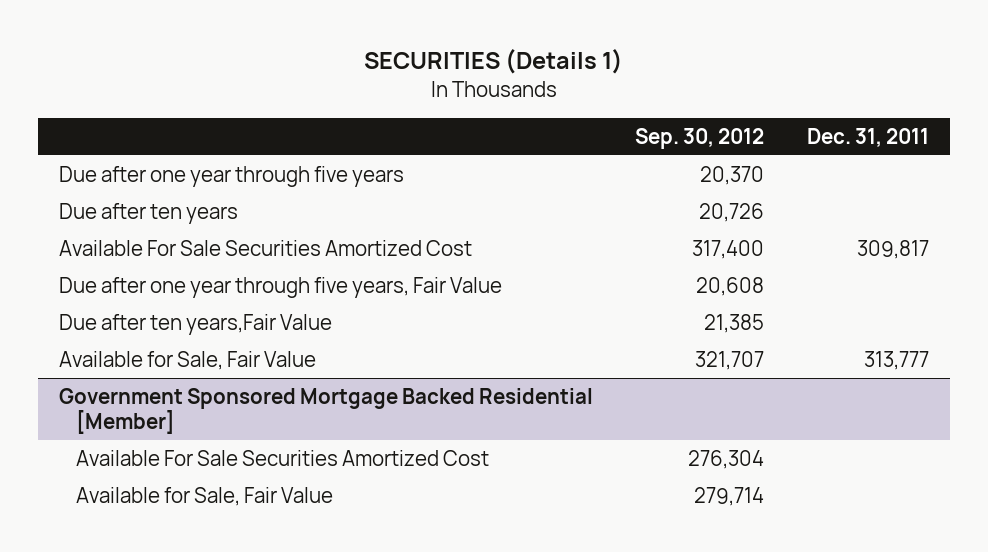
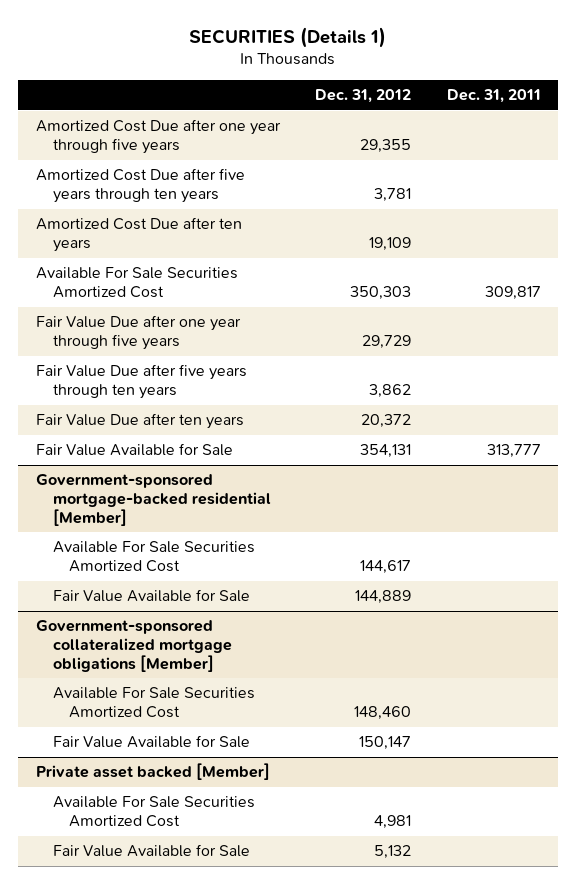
- | Sep. 30, 2012 | Dec. 31, 2011
+ | Dec. 31, 2012 | Dec. 31, 2011
- Due after one year through five years | 20,370 |
- Due after ten years | 20,726 |
+ Amortized Cost Due after one year through five years | 29,355 |
+ Amortized Cost Due after five years through ten years | 3,781 |
+ Amortized Cost Due after ten years | 19,109 |
- Due after one year through five years, Fair Value | 20,608 |
- Due after ten years,Fair Value | 21,385 |
- Available for Sale, Fair Value | 321,707 | 313,777
- Government Sponsored Mortgage Backed Residential [Member]
+ Fair Value Due after one year through five years | 29,729 |
+ Fair Value Due after five years through ten years | 3,862 |
+ Fair Value Due after ten years | 20,372 |
+ Fair Value Available for Sale | 354,131 | 313,777
+ Government-sponsored mortgage-backed residential [Member]
- Available for Sale, Fair Value | 279,714 |
+ Fair Value Available for Sale | 144,889 |
+ Government-sponsored collateralized mortgage obligations [Member]
+ Available For Sale Securities Amortized Cost | 148,460 |
+ Fair Value Available for Sale | 150,147 |
+ Private asset backed [Member]
+ Available For Sale Securities Amortized Cost | 4,981 |
+ Fair Value Available for Sale | 5,132 |

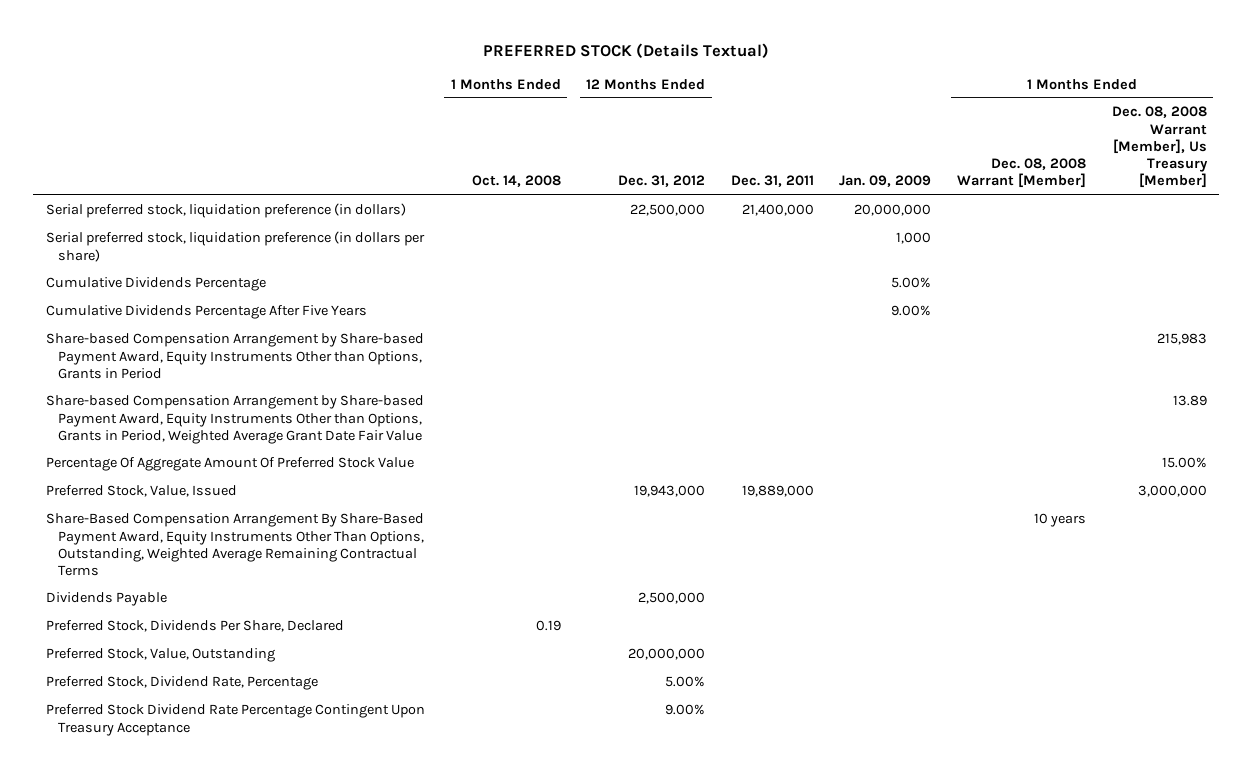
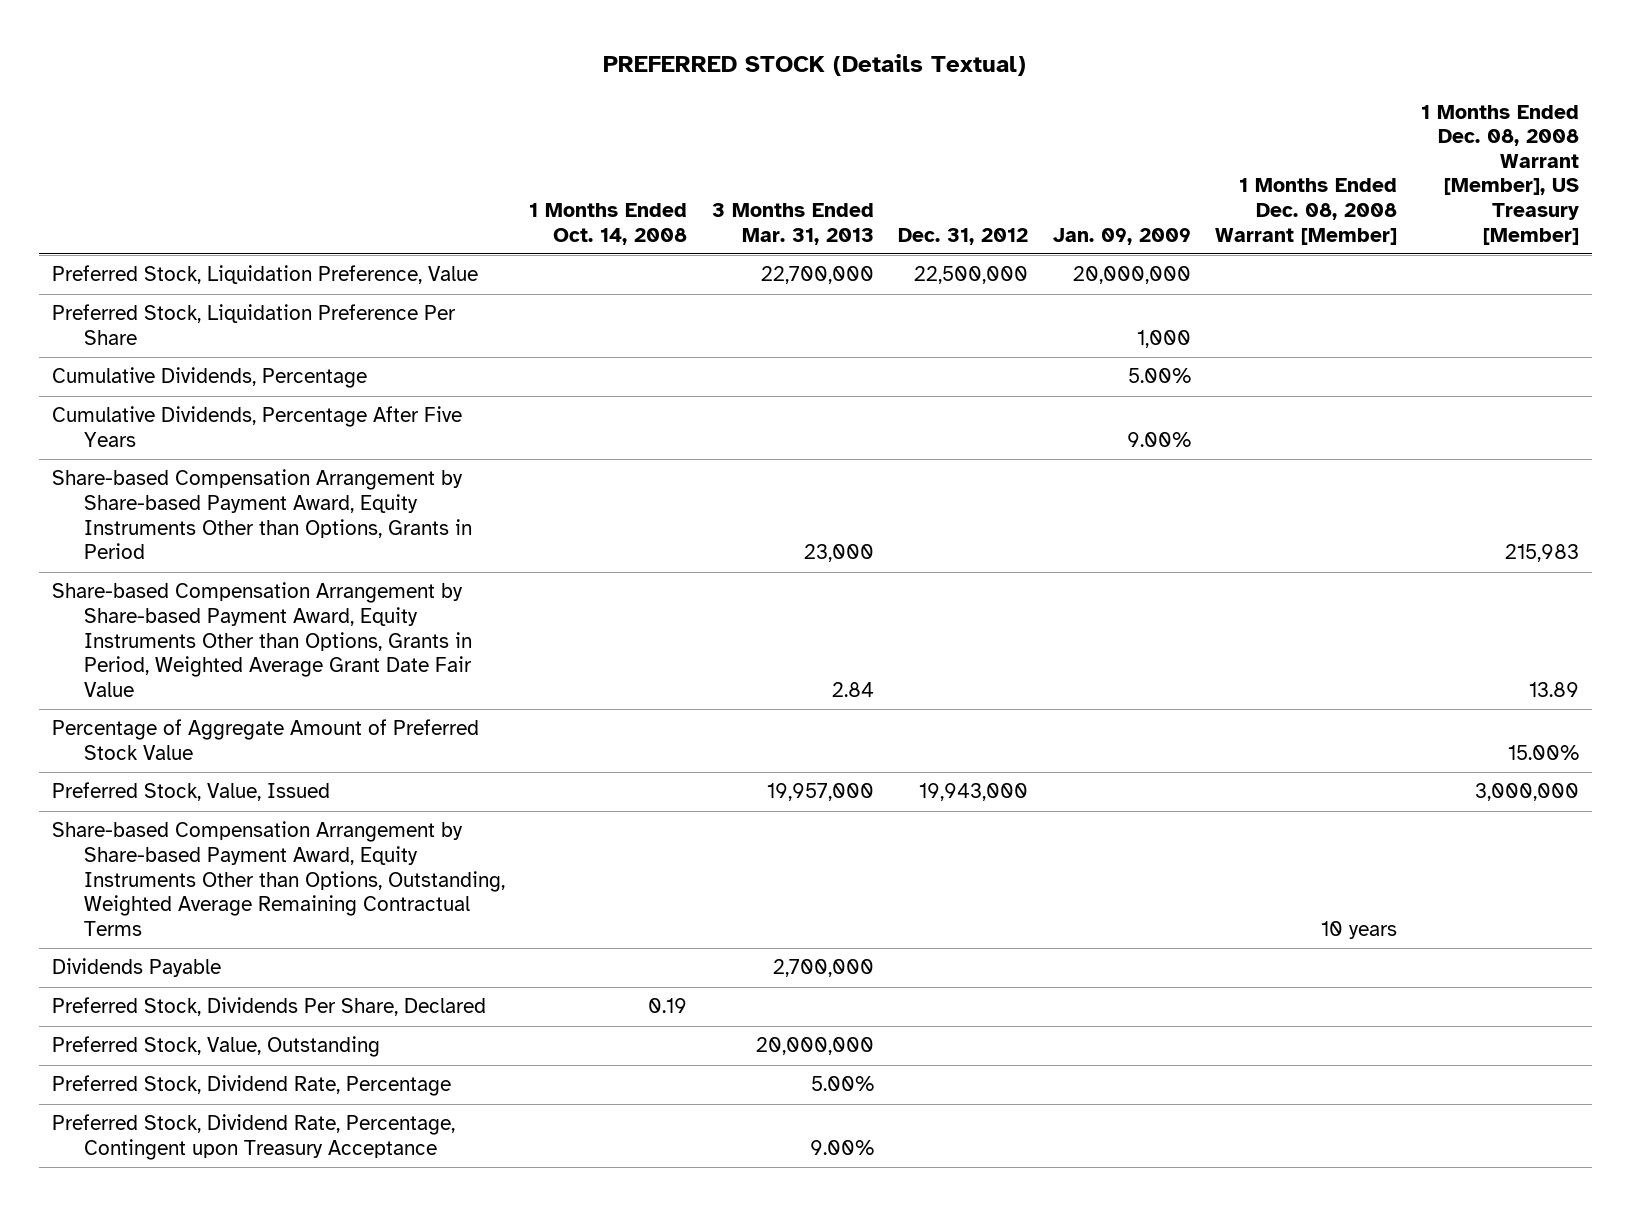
- | 1 Months Ended Oct. 14, 2008 | 12 Months Ended Dec. 31, 2012 | Dec. 31, 2011 | Jan. 09, 2009 | 1 Months Ended Dec. 08, 2008 Warrant [Member] | 1 Months Ended Dec. 08, 2008 Warrant [Member], Us Treasury [Member]
+ | 1 Months Ended Oct. 14, 2008 | 3 Months Ended Mar. 31, 2013 | Dec. 31, 2012 | Jan. 09, 2009 | 1 Months Ended Dec. 08, 2008 Warrant [Member] | 1 Months Ended Dec. 08, 2008 Warrant [Member], US Treasury [Member]
- Serial preferred stock, liquidation preference (in dollars) | | 22,500,000 | 21,400,000 | 20,000,000 | |
- Serial preferred stock, liquidation preference (in dollars per share) | | | | 1,000 | |
- Cumulative Dividends Percentage | | | | 5.00% | |
- Cumulative Dividends Percentage After Five Years | | | | 9.00% | |
+ Preferred Stock, Liquidation Preference, Value | | 22,700,000 | 22,500,000 | 20,000,000 | |
+ Preferred Stock, Liquidation Preference Per Share | | | | 1,000 | |
+ Cumulative Dividends, Percentage | | | | 5.00% | |
+ Cumulative Dividends, Percentage After Five Years | | | | 9.00% | |
- Percentage Of Aggregate Amount Of Preferred Stock Value | | | | | | 15.00%
+ Percentage of Aggregate Amount of Preferred Stock Value | | | | | | 15.00%
- Share-Based Compensation Arrangement By Share-Based Payment Award, Equity Instruments Other Than Options, Outstanding, Weighted Average Remaining Contractual Terms | | | | | 10 years |
+ Share-based Compensation Arrangement by Share-based Payment Award, Equity Instruments Other than Options, Outstanding, Weighted Average Remaining Contractual Terms | | | | | 10 years |
- Preferred Stock Dividend Rate Percentage Contingent Upon Treasury Acceptance | | 9.00% | | | |
+ Preferred Stock, Dividend Rate, Percentage, Contingent upon Treasury Acceptance | | 9.00% | | | |

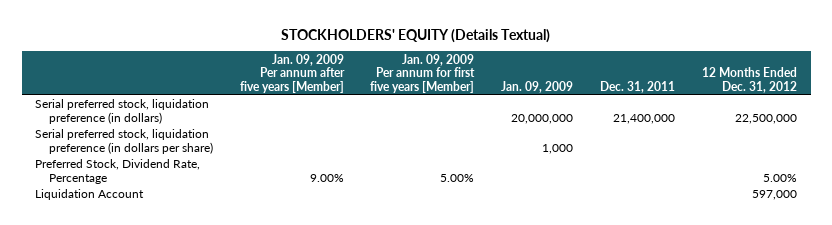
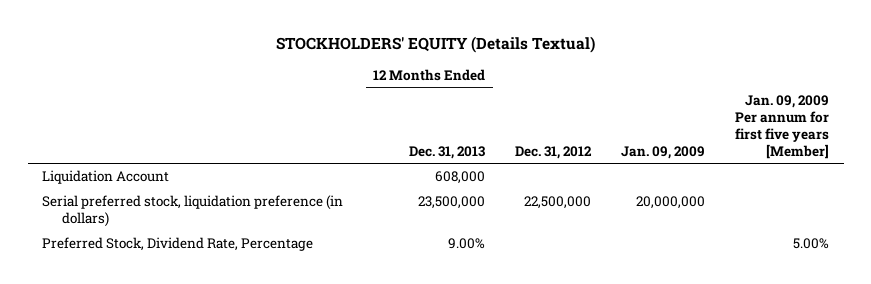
- | Jan. 09, 2009 Per annum after five years [Member] | Jan. 09, 2009 Per annum for first five years [Member] | Jan. 09, 2009 | Dec. 31, 2011 | 12 Months Ended Dec. 31, 2012
+ | 12 Months Ended Dec. 31, 2013 | Dec. 31, 2012 | Jan. 09, 2009 | Jan. 09, 2009 Per annum for first five years [Member]
moved up: Liquidation Account | 608,000 | | |
- Serial preferred stock, liquidation preference (in dollars per share) | | | 1,000 | |

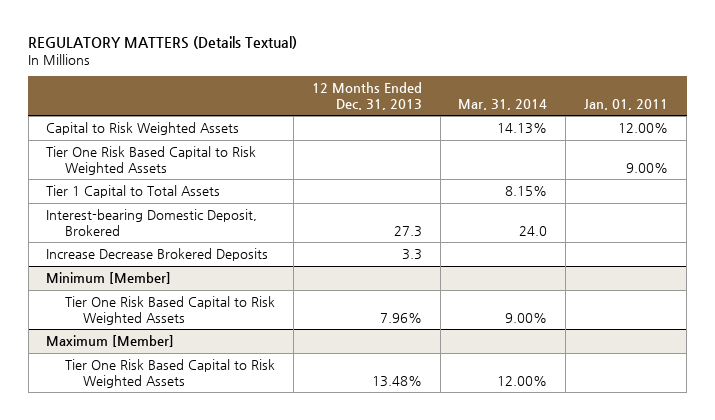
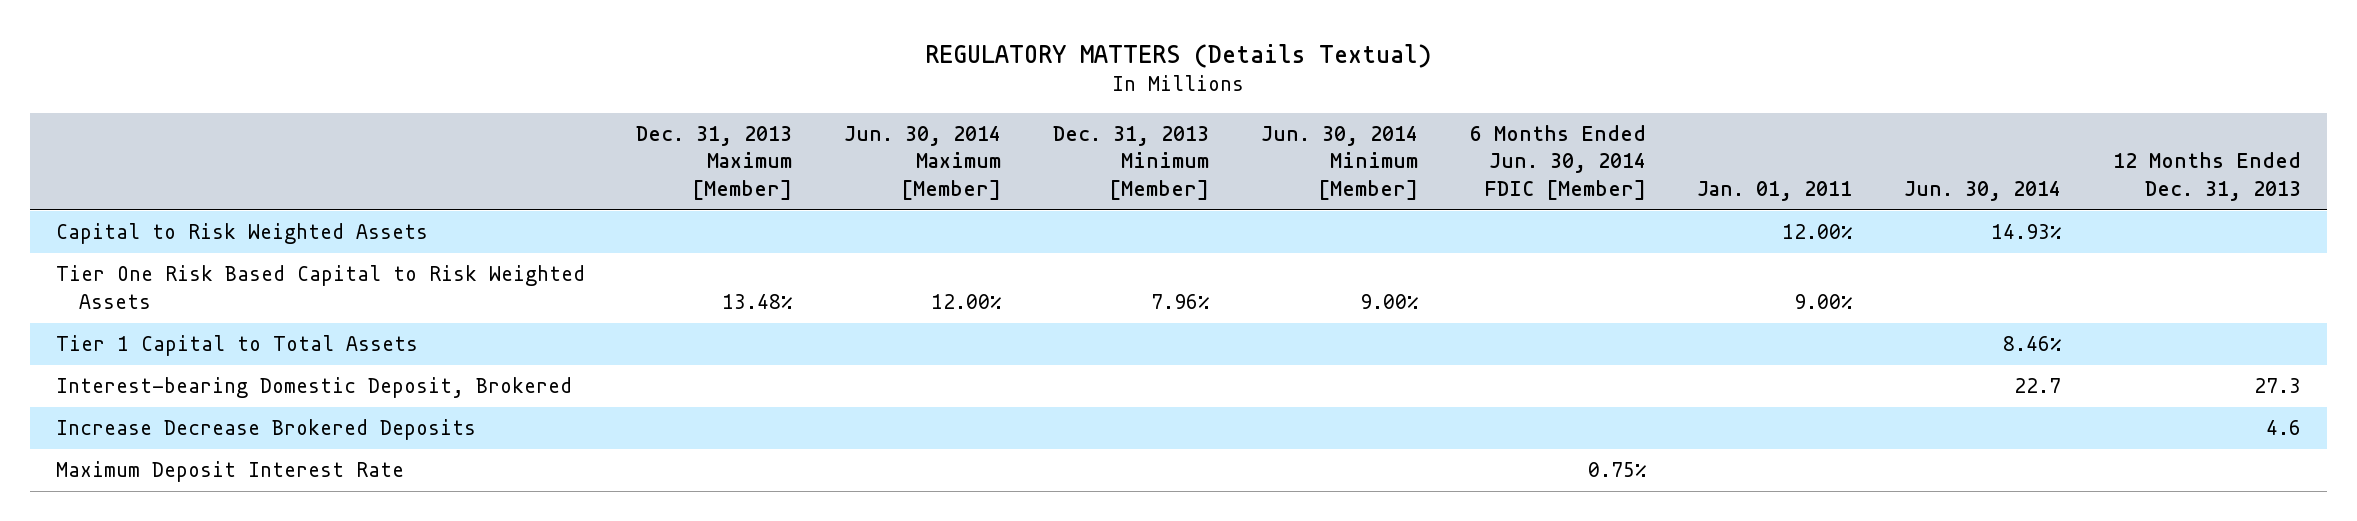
- | 12 Months Ended Dec. 31, 2013 | Mar. 31, 2014 | Jan. 01, 2011
+ | Dec. 31, 2013 Maximum [Member] | Jun. 30, 2014 Maximum [Member] | Dec. 31, 2013 Minimum [Member] | Jun. 30, 2014 Minimum [Member] | 6 Months Ended Jun. 30, 2014 FDIC [Member] | Jan. 01, 2011 | Jun. 30, 2014 | 12 Months Ended Dec. 31, 2013
- Increase Decrease Brokered Deposits | 3.3 | |
- Minimum [Member]
- Tier One Risk Based Capital to Risk Weighted Assets | 7.96% | 9.00% |
- Maximum [Member]
- Tier One Risk Based Capital to Risk Weighted Assets | 13.48% | 12.00% |
+ Increase Decrease Brokered Deposits | | | | | | | | 4.6
+ Maximum Deposit Interest Rate | | | | | 0.75% | | |

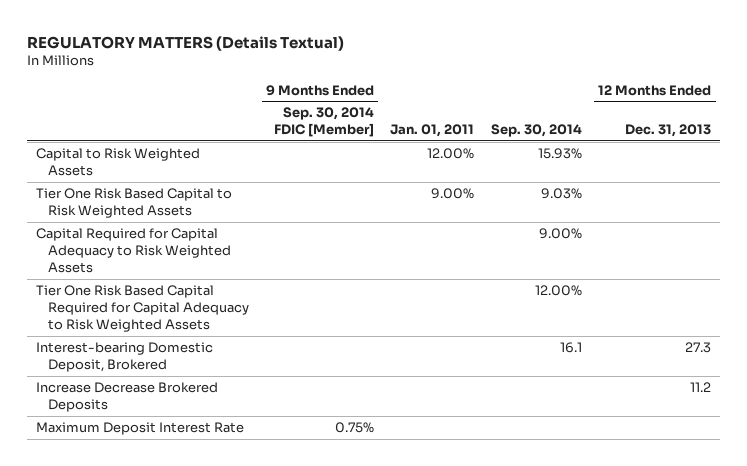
- | Dec. 31, 2013 Maximum [Member] | Jun. 30, 2014 Maximum [Member] | Dec. 31, 2013 Minimum [Member] | Jun. 30, 2014 Minimum [Member] | 6 Months Ended Jun. 30, 2014 FDIC [Member] | Jan. 01, 2011 | Jun. 30, 2014 | 12 Months Ended Dec. 31, 2013
+ | 9 Months Ended Sep. 30, 2014 FDIC [Member] | Jan. 01, 2011 | Sep. 30, 2014 | 12 Months Ended Dec. 31, 2013
- Tier 1 Capital to Total Assets | | | | | | | 8.46% |
+ Capital Required for Capital Adequacy to Risk Weighted Assets | | | 9.00% |
+ Tier One Risk Based Capital Required for Capital Adequacy to Risk Weighted Assets | | | 12.00% |
- Increase Decrease Brokered Deposits | | | | | | | | 4.6
+ Increase Decrease Brokered Deposits | | | | 11.2

